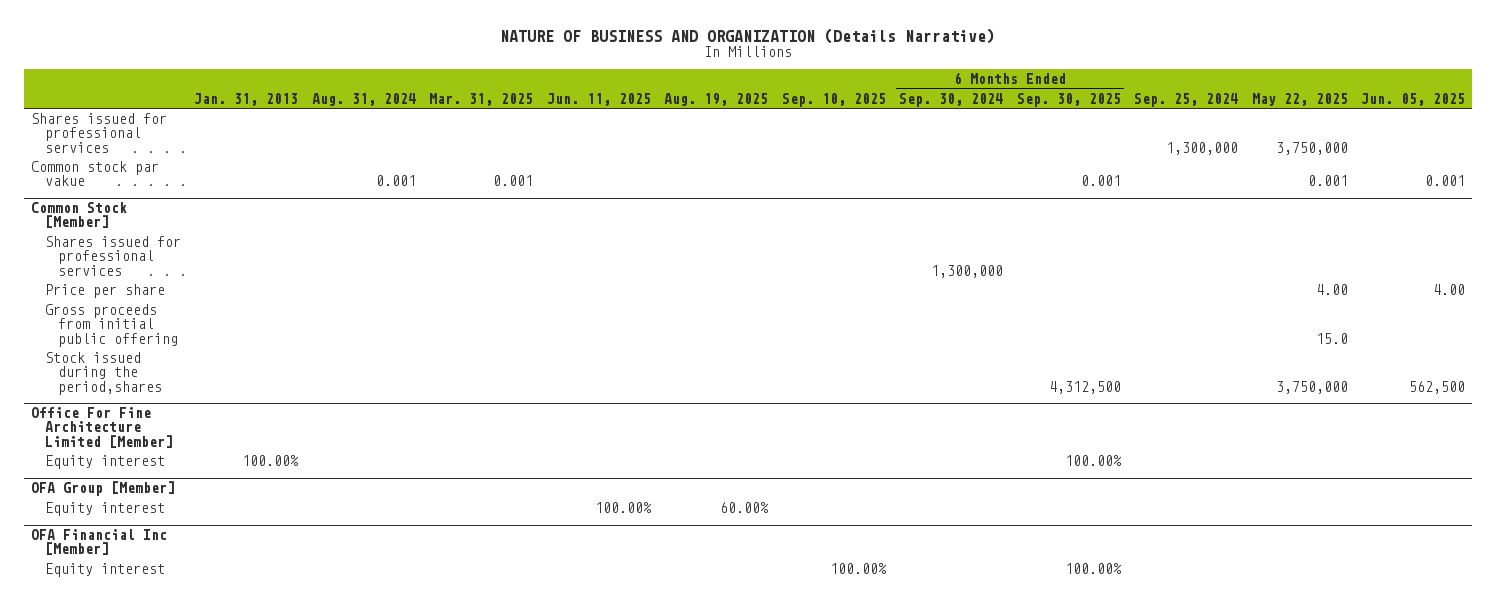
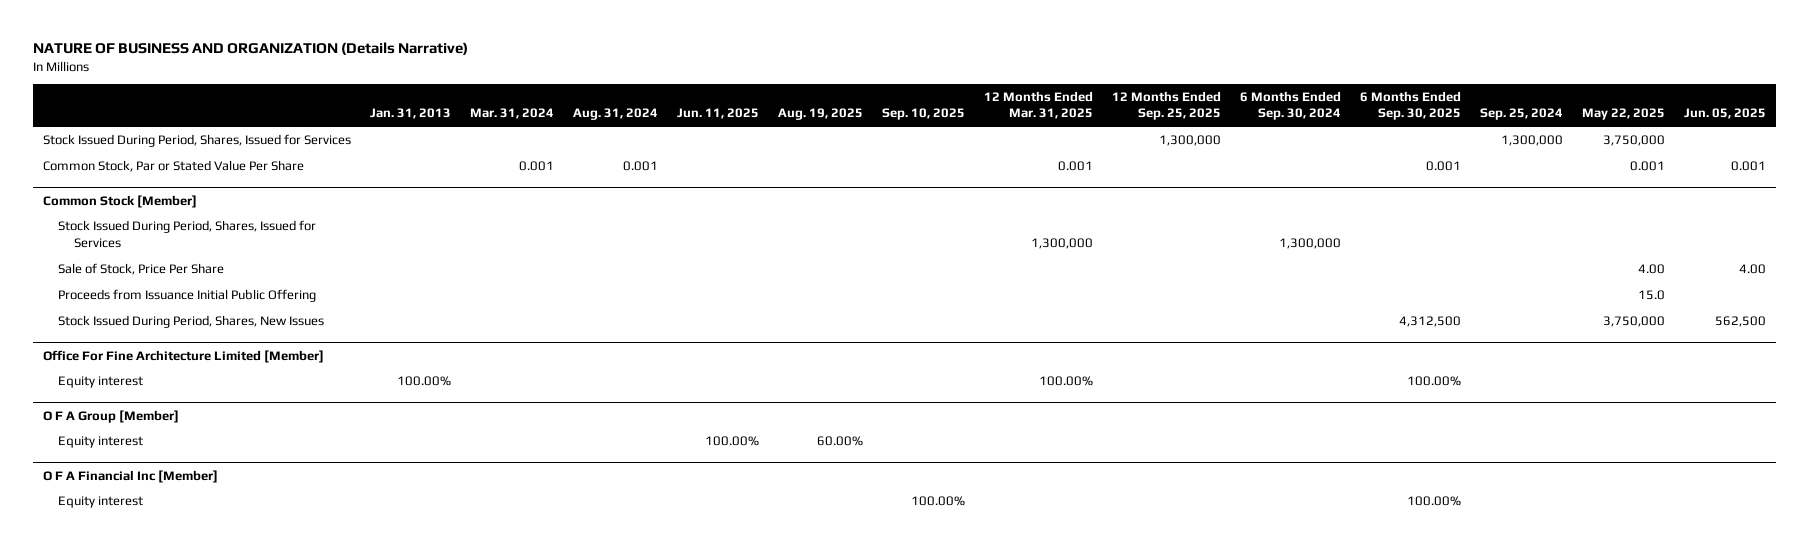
- | Jan. 31, 2013 | Aug. 31, 2024 | Mar. 31, 2025 | Jun. 11, 2025 | Aug. 19, 2025 | Sep. 10, 2025 | 6 Months Ended Sep. 30, 2024 | 6 Months Ended Sep. 30, 2025 | Sep. 25, 2024 | May 22, 2025 | Jun. 05, 2025
+ | Jan. 31, 2013 | Mar. 31, 2024 | Aug. 31, 2024 | Jun. 11, 2025 | Aug. 19, 2025 | Sep. 10, 2025 | 12 Months Ended Mar. 31, 2025 | 12 Months Ended Sep. 25, 2025 | 6 Months Ended Sep. 30, 2024 | 6 Months Ended Sep. 30, 2025 | Sep. 25, 2024 | May 22, 2025 | Jun. 05, 2025
- Shares issued for professional services | | | | | | | | | 1,300,000 | 3,750,000 |
- Common stock par vakue | | 0.001 | 0.001 | | | | | 0.001 | | 0.001 | 0.001
+ Stock Issued During Period, Shares, Issued for Services | | | | | | | | 1,300,000 | | | 1,300,000 | 3,750,000 |
+ Common Stock, Par or Stated Value Per Share | | 0.001 | 0.001 | | | | 0.001 | | | 0.001 | | 0.001 | 0.001
@ Common Stock [Member]
- Shares issued for professional services | | | | | | | 1,300,000 | | | |
- Price per share | | | | | | | | | | 4.00 | 4.00
- Gross proceeds from initial public offering | | | | | | | | | | 15.0 |
- Stock issued during the period,shares | | | | | | | | 4,312,500 | | 3,750,000 | 562,500
+ Stock Issued During Period, Shares, Issued for Services | | | | | | | 1,300,000 | | 1,300,000 | | | |
+ Sale of Stock, Price Per Share | | | | | | | | | | | | 4.00 | 4.00
+ Proceeds from Issuance Initial Public Offering | | | | | | | | | | | | 15.0 |
+ Stock Issued During Period, Shares, New Issues | | | | | | | | | | 4,312,500 | | 3,750,000 | 562,500
- OFA Group [Member]
+ O F A Group [Member]
- OFA Financial Inc [Member]
+ O F A Financial Inc [Member]

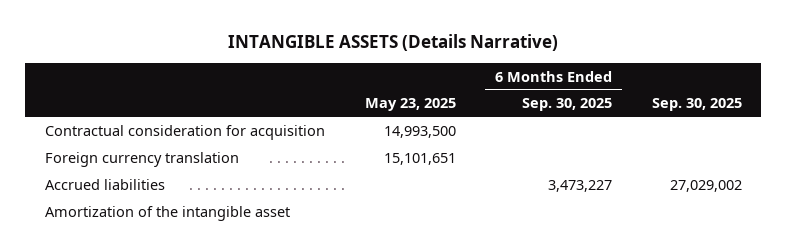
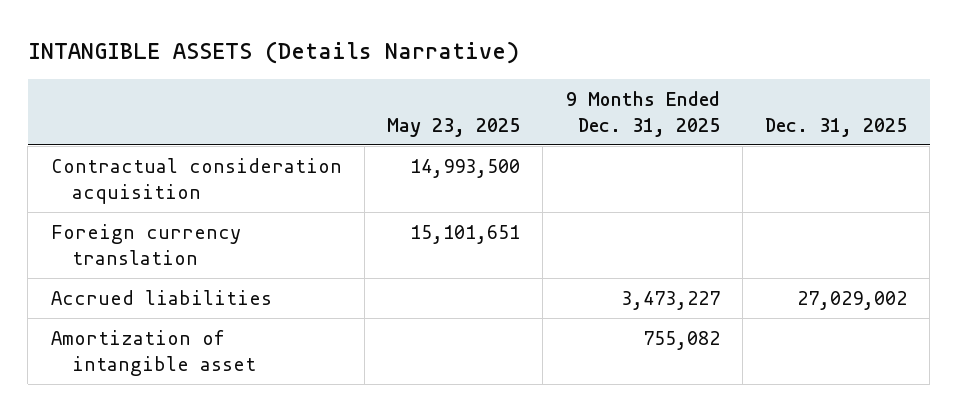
- | May 23, 2025 | 6 Months Ended Sep. 30, 2025 | Sep. 30, 2025
+ | May 23, 2025 | 9 Months Ended Dec. 31, 2025 | Dec. 31, 2025
- Contractual consideration for acquisition | 14,993,500 | |
+ Contractual consideration acquisition | 14,993,500 | |
- Amortization of the intangible asset
+ Amortization of intangible asset | | 755,082 |

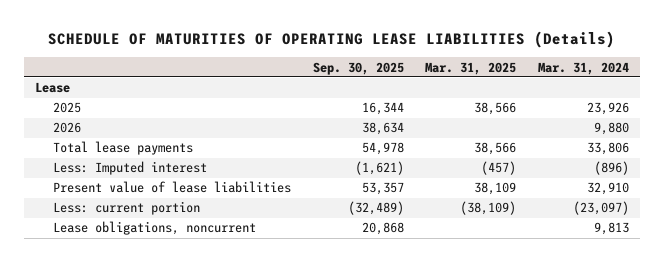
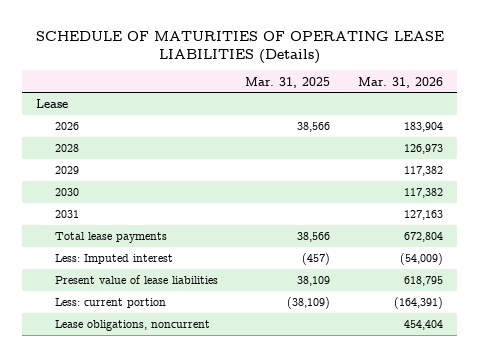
- | Sep. 30, 2025 | Mar. 31, 2025 | Mar. 31, 2024
+ | Mar. 31, 2025 | Mar. 31, 2026
- 2025 | 16,344 | 38,566 | 23,926
- 2026 | 38,634 | | 9,880
+ 2026 | 38,566 | 183,904
+ 2028 | | 126,973
+ 2029 | | 117,382
+ 2030 | | 117,382
+ 2031 | | 127,163

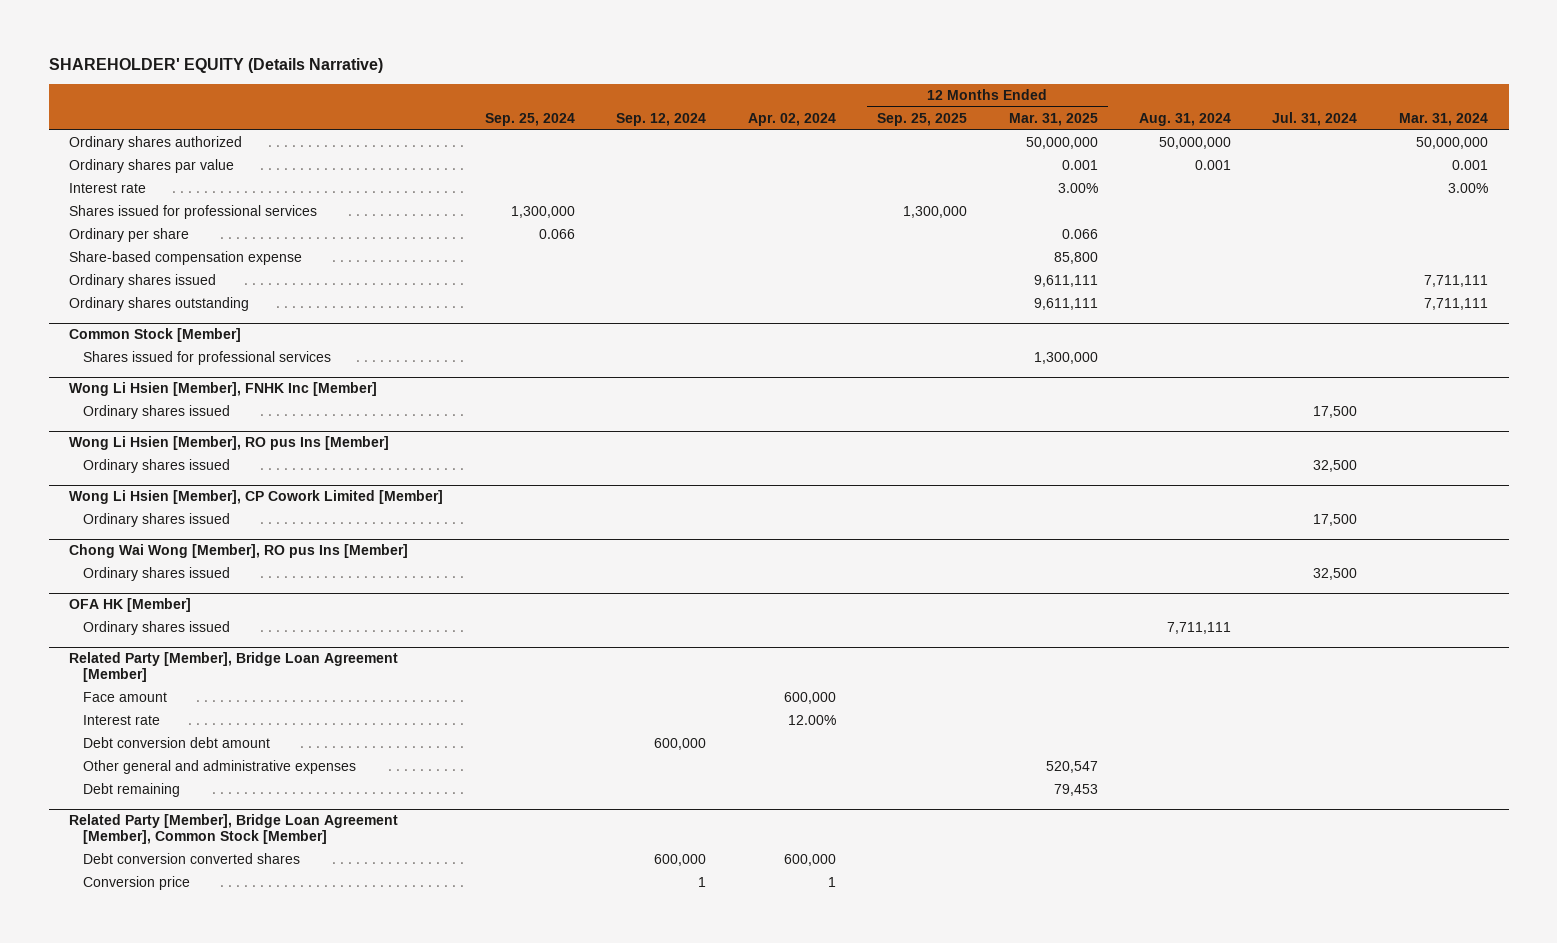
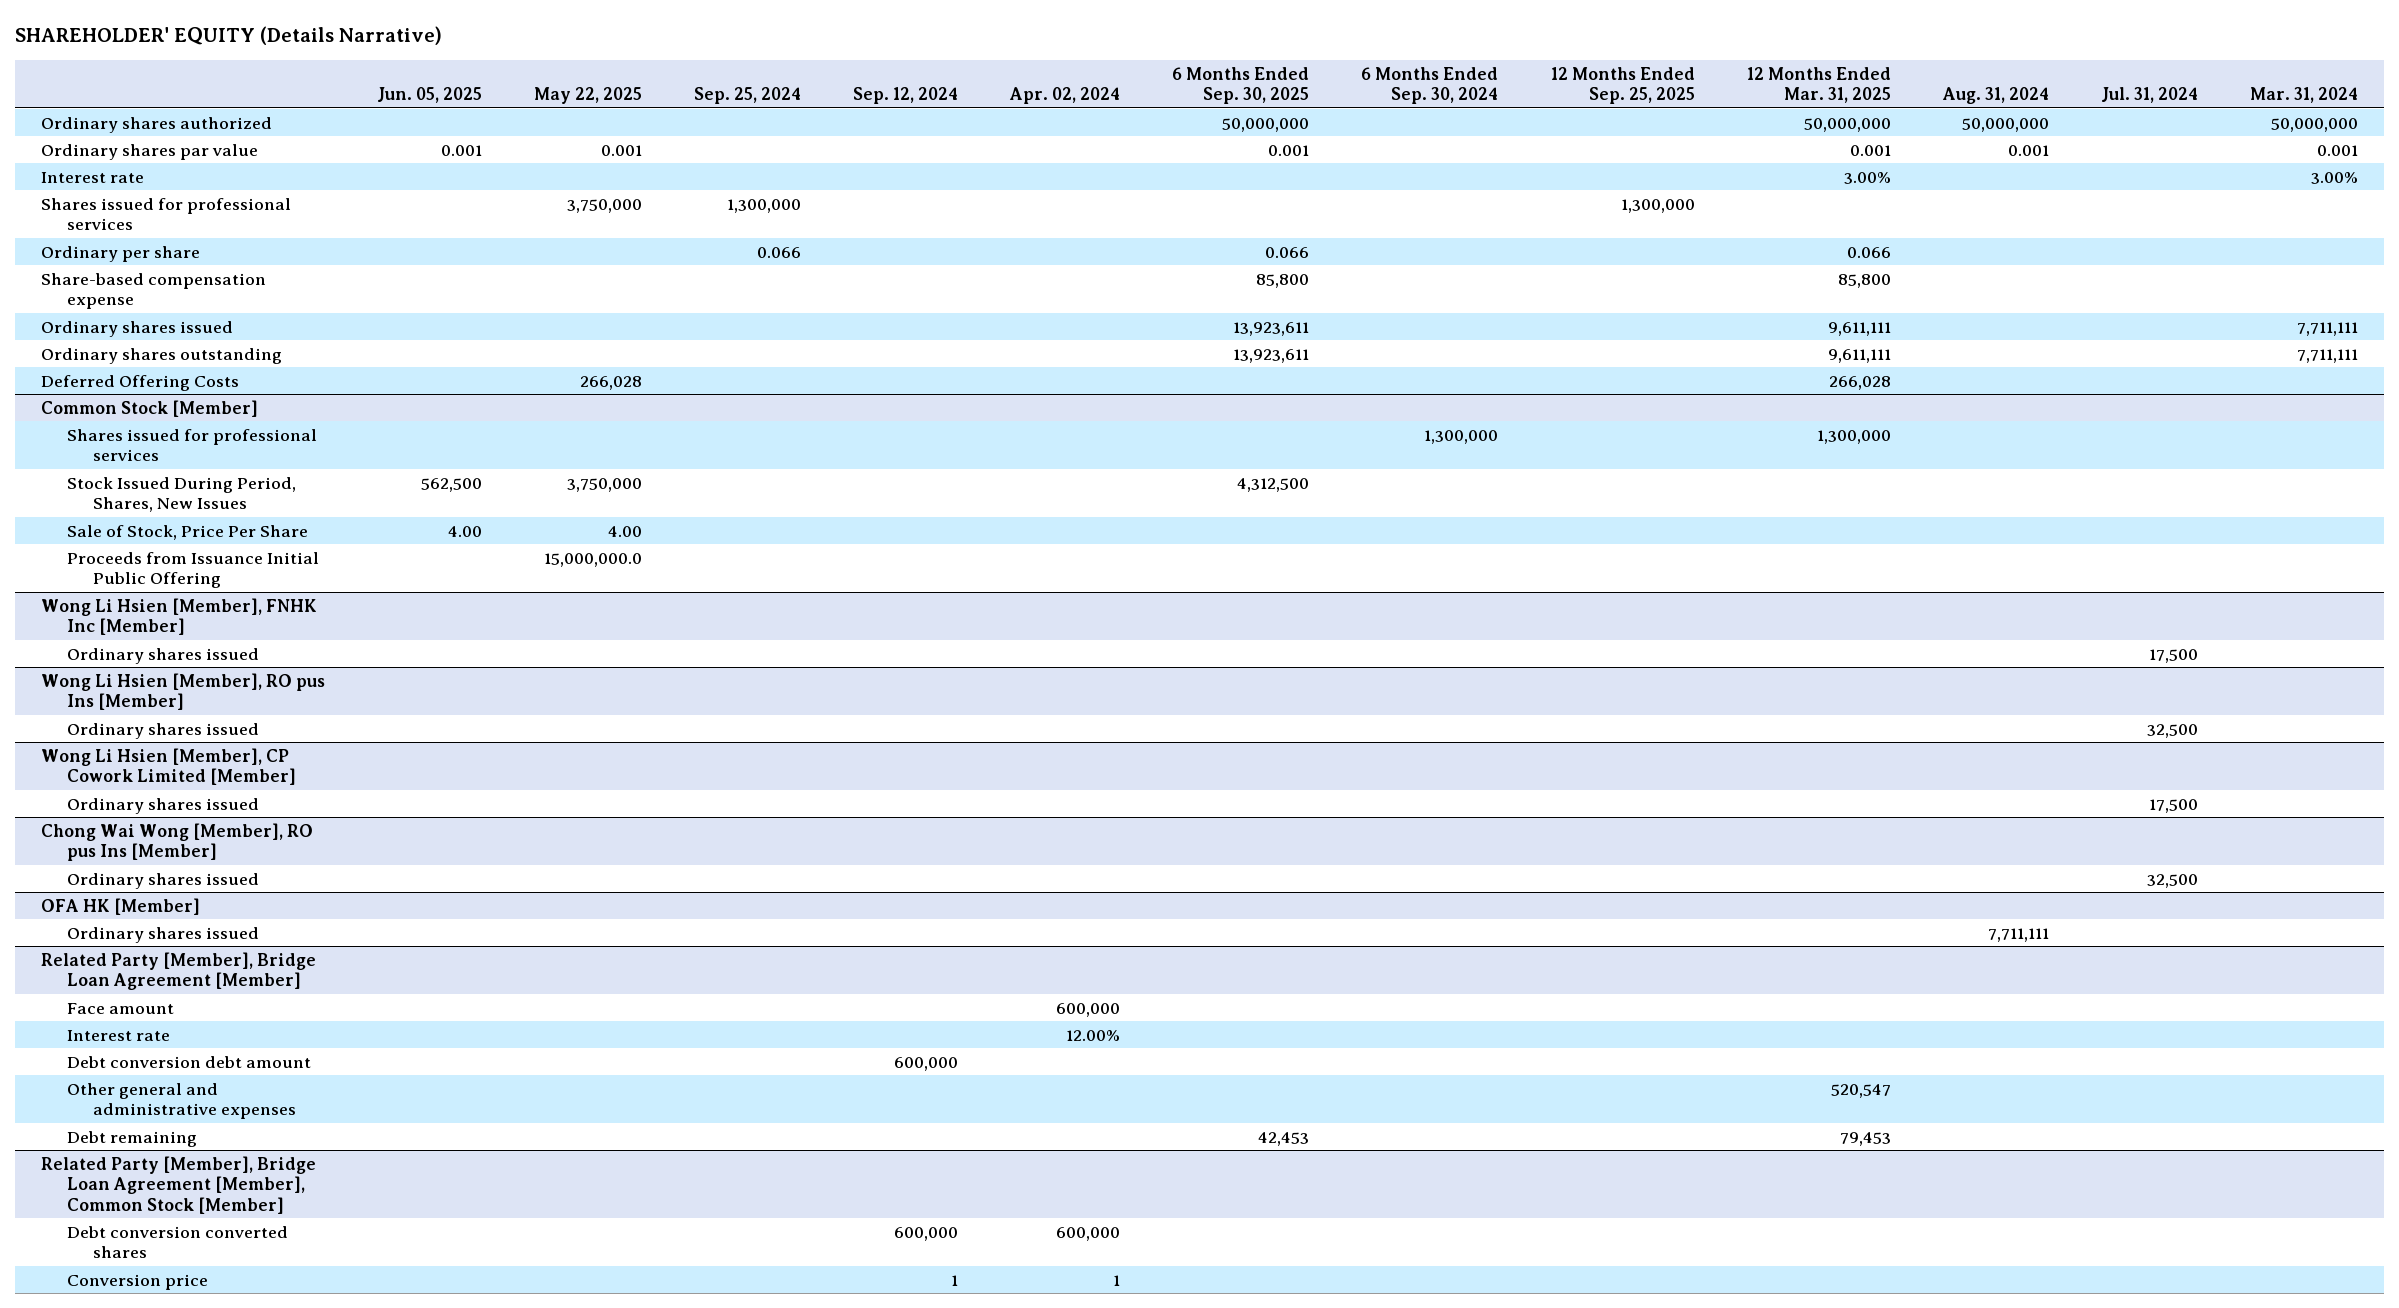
- | Sep. 25, 2024 | Sep. 12, 2024 | Apr. 02, 2024 | 12 Months Ended Sep. 25, 2025 | 12 Months Ended Mar. 31, 2025 | Aug. 31, 2024 | Jul. 31, 2024 | Mar. 31, 2024
+ | Jun. 05, 2025 | May 22, 2025 | Sep. 25, 2024 | Sep. 12, 2024 | Apr. 02, 2024 | 6 Months Ended Sep. 30, 2025 | 6 Months Ended Sep. 30, 2024 | 12 Months Ended Sep. 25, 2025 | 12 Months Ended Mar. 31, 2025 | Aug. 31, 2024 | Jul. 31, 2024 | Mar. 31, 2024
+ Deferred Offering Costs | | 266,028 | | | | | | | 266,028 | | |
@ Common Stock [Member]
+ Stock Issued During Period, Shares, New Issues | 562,500 | 3,750,000 | | | | 4,312,500 | | | | | |
+ Sale of Stock, Price Per Share | 4.00 | 4.00 | | | | | | | | | |
+ Proceeds from Issuance Initial Public Offering | | 15,000,000.0 | | | | | | | | | |

